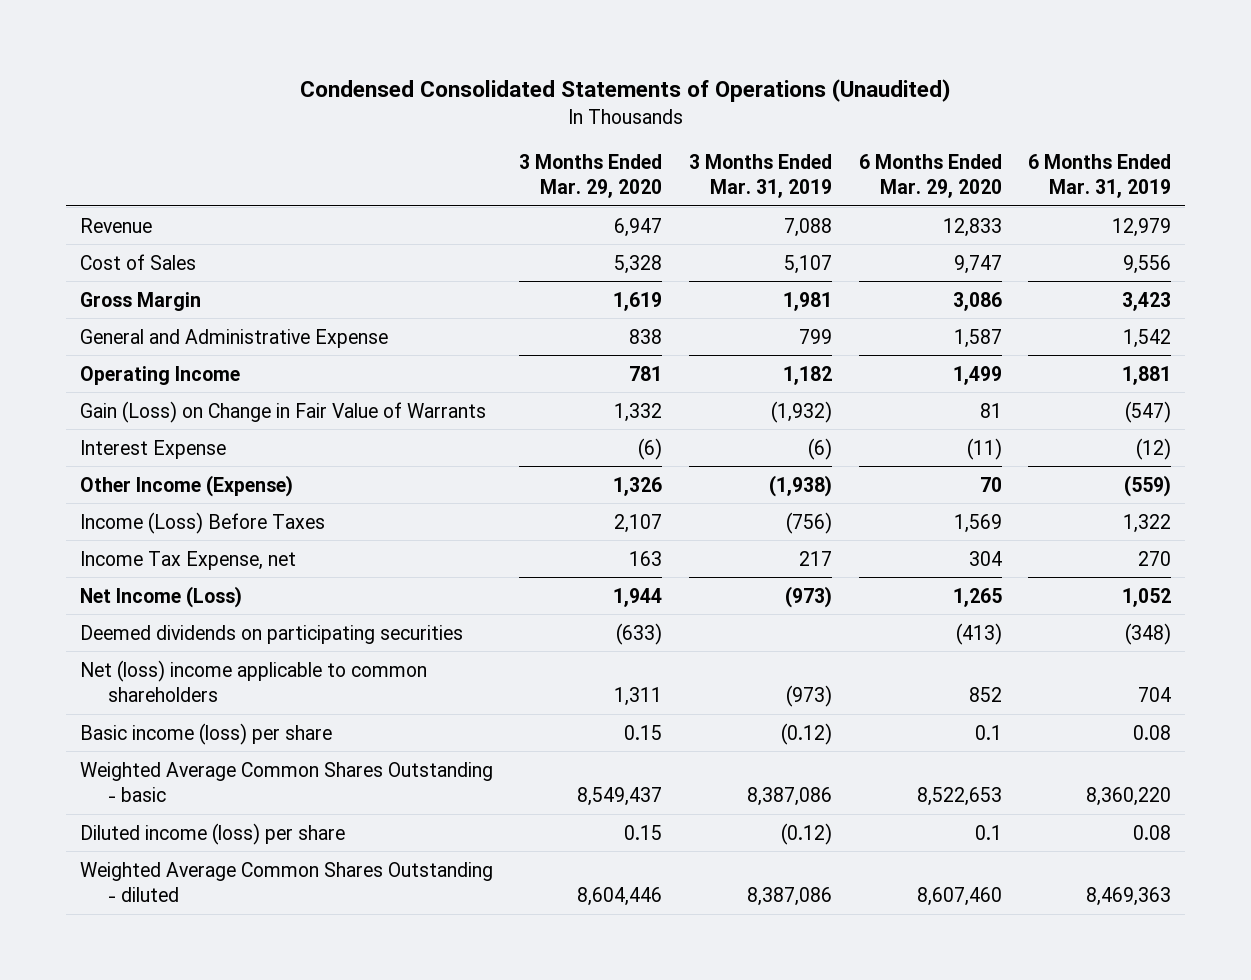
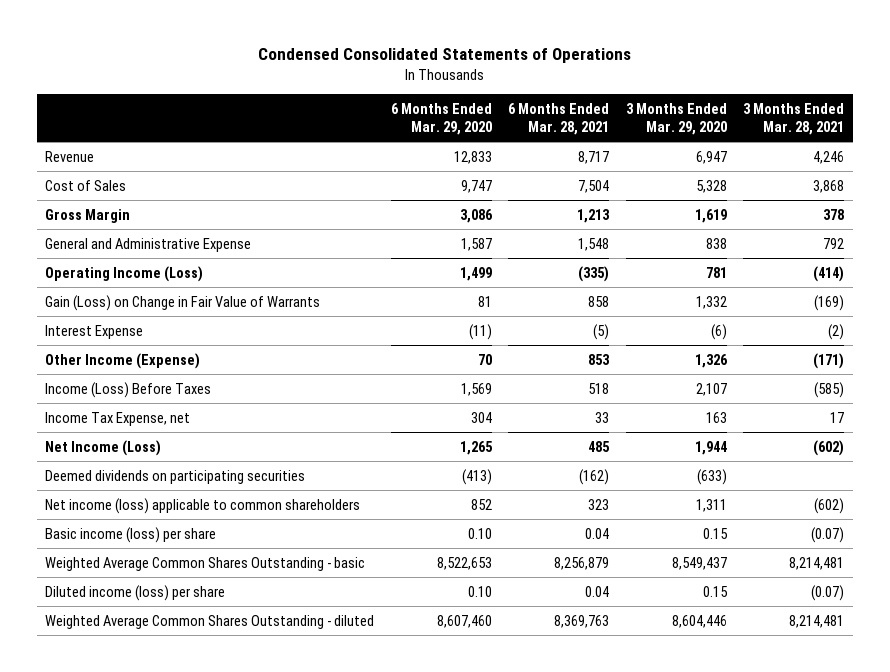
- Condensed Consolidated Statements of Operations (Unaudited)
+ Condensed Consolidated Statements of Operations
- | 3 Months Ended Mar. 29, 2020 | 3 Months Ended Mar. 31, 2019 | 6 Months Ended Mar. 29, 2020 | 6 Months Ended Mar. 31, 2019
+ | 6 Months Ended Mar. 29, 2020 | 6 Months Ended Mar. 28, 2021 | 3 Months Ended Mar. 29, 2020 | 3 Months Ended Mar. 28, 2021
- Operating Income | 781 | 1,182 | 1,499 | 1,881
+ Operating Income (Loss) | 1,499 | (335) | 781 | (414)
- Net (loss) income applicable to common shareholders | 1,311 | (973) | 852 | 704
- Basic income (loss) per share | 0.15 | (0.12) | 0.1 | 0.08
+ Net income (loss) applicable to common shareholders | 852 | 323 | 1,311 | (602)
+ Basic income (loss) per share | 0.10 | 0.04 | 0.15 | (0.07)
- Diluted income (loss) per share | 0.15 | (0.12) | 0.1 | 0.08
+ Diluted income (loss) per share | 0.10 | 0.04 | 0.15 | (0.07)

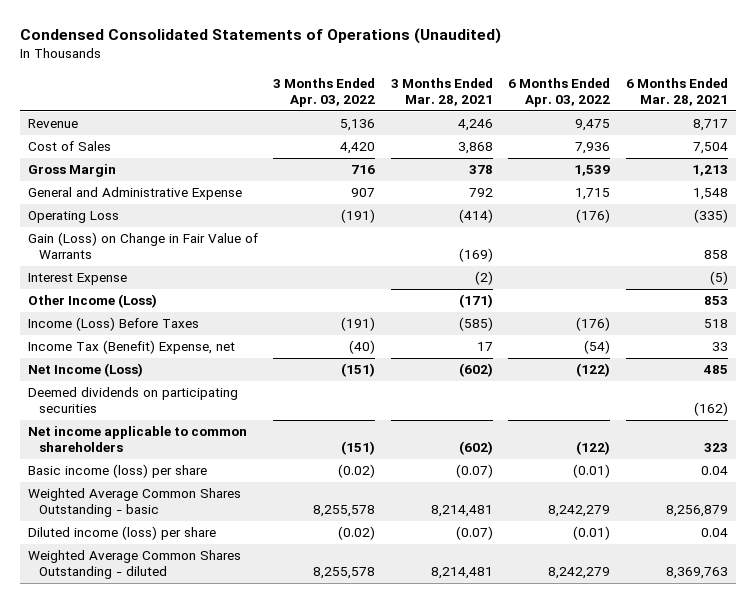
- Condensed Consolidated Statements of Operations
+ Condensed Consolidated Statements of Operations (Unaudited)
- | 6 Months Ended Mar. 29, 2020 | 6 Months Ended Mar. 28, 2021 | 3 Months Ended Mar. 29, 2020 | 3 Months Ended Mar. 28, 2021
+ | 3 Months Ended Apr. 03, 2022 | 3 Months Ended Mar. 28, 2021 | 6 Months Ended Apr. 03, 2022 | 6 Months Ended Mar. 28, 2021
- Operating Income (Loss) | 1,499 | (335) | 781 | (414)
+ Operating Loss | (191) | (414) | (176) | (335)
- Other Income (Expense) | 70 | 853 | 1,326 | (171)
+ Other Income (Loss) | | (171) | | 853
- Income Tax Expense, net | 304 | 33 | 163 | 17
+ Income Tax (Benefit) Expense, net | (40) | 17 | (54) | 33
- Net income (loss) applicable to common shareholders | 852 | 323 | 1,311 | (602)
+ Net income applicable to common shareholders | (151) | (602) | (122) | 323

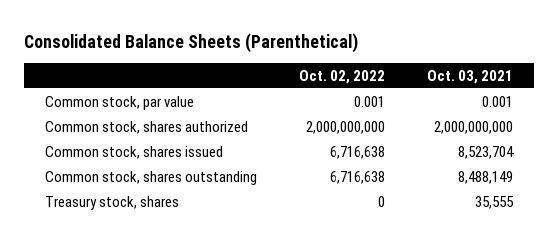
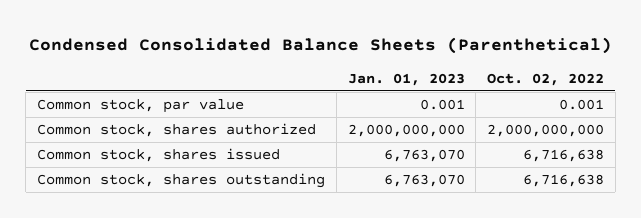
- Consolidated Balance Sheets (Parenthetical)
+ Condensed Consolidated Balance Sheets (Parenthetical)
- | Oct. 02, 2022 | Oct. 03, 2021
+ | Jan. 01, 2023 | Oct. 02, 2022
- Treasury stock, shares | 0 | 35,555

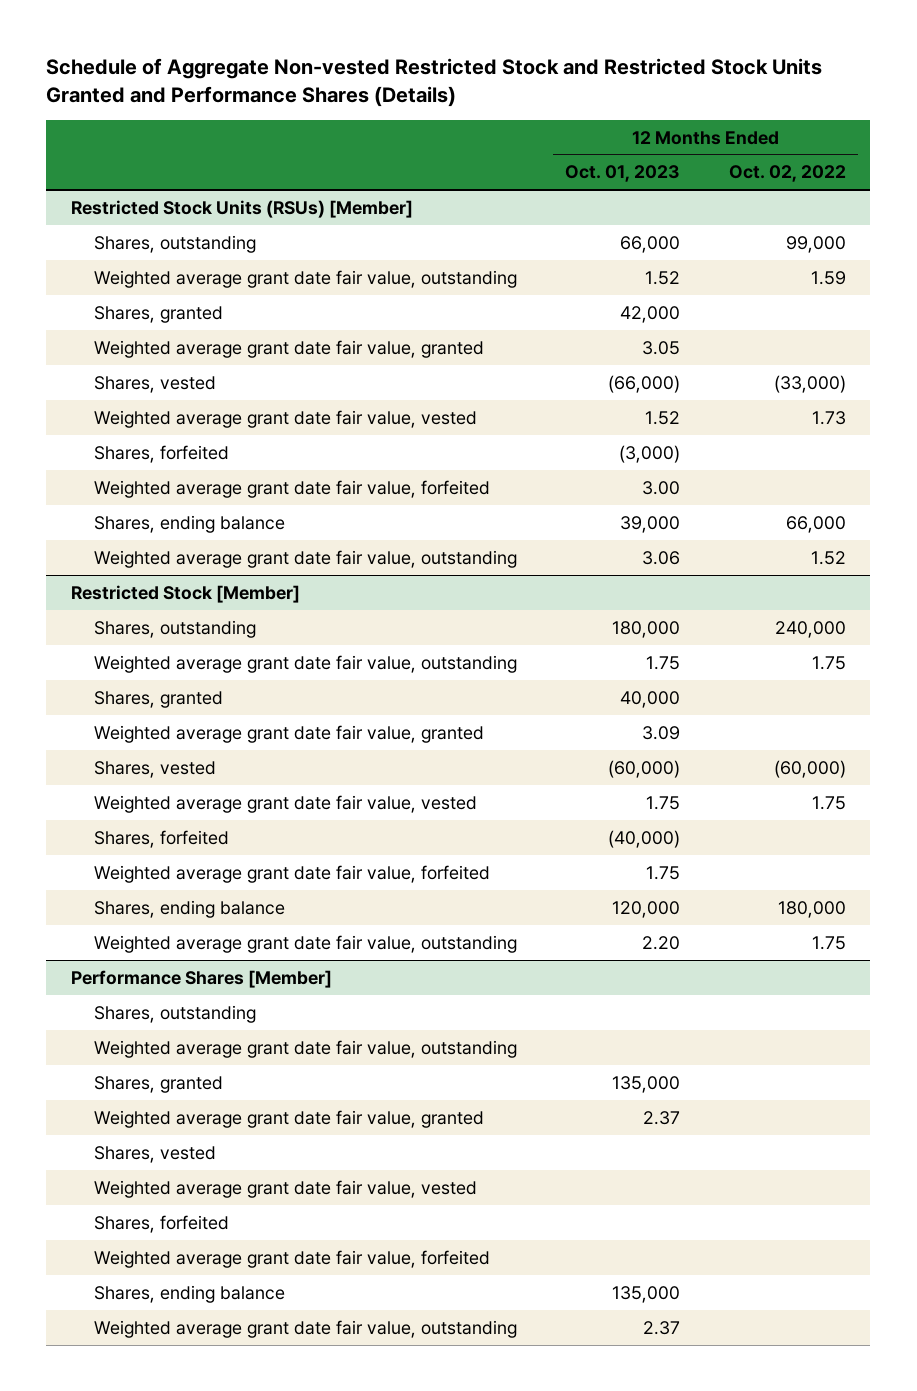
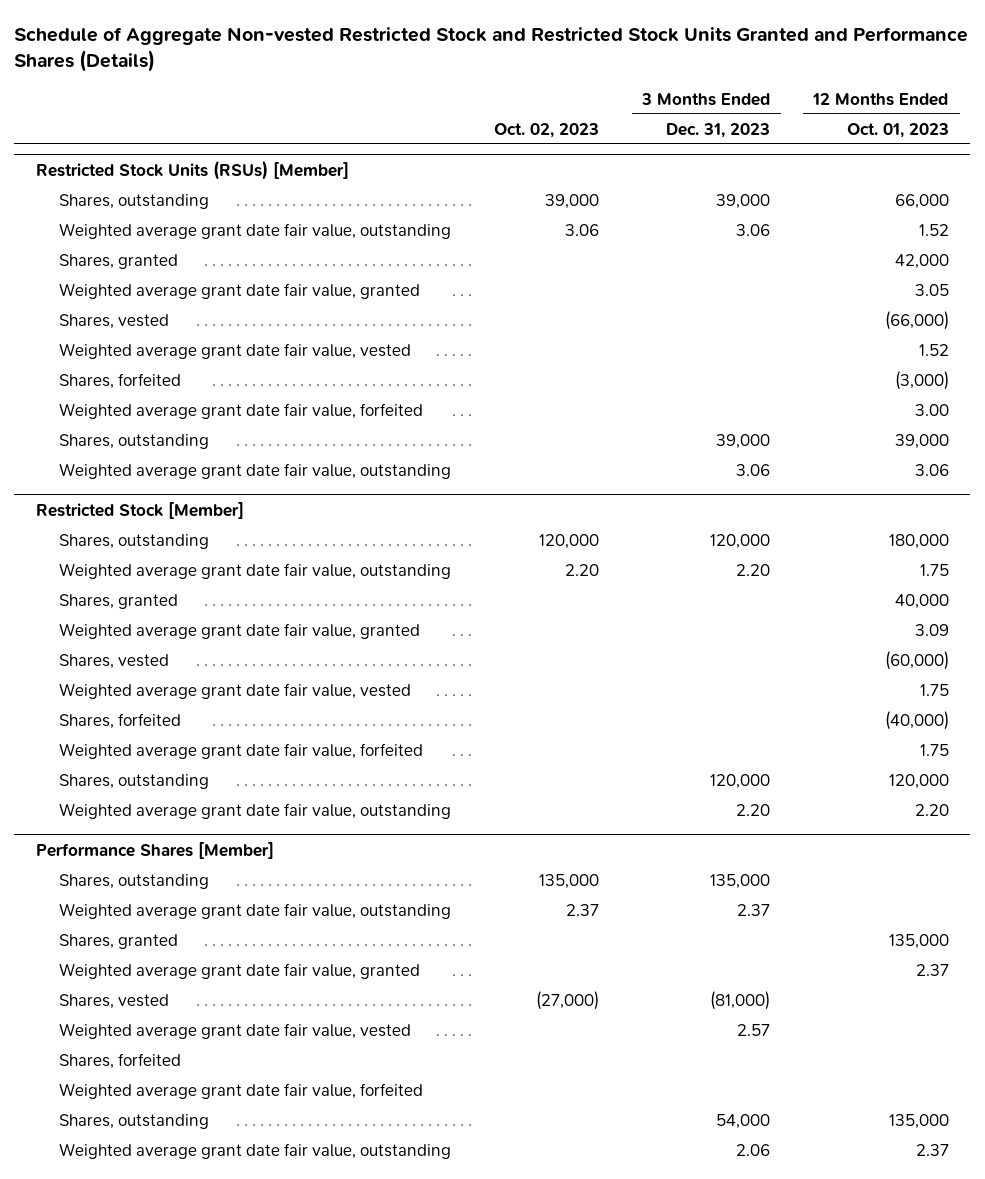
- | 12 Months Ended Oct. 01, 2023 | 12 Months Ended Oct. 02, 2022
+ | Oct. 02, 2023 | 3 Months Ended Dec. 31, 2023 | 12 Months Ended Oct. 01, 2023
@ Restricted Stock Units (RSUs) [Member]
- Shares, ending balance | 39,000 | 66,000
+ Shares, outstanding | | 39,000 | 39,000
@ Restricted Stock [Member]
- Shares, ending balance | 120,000 | 180,000
+ Shares, outstanding | | 120,000 | 120,000
@ Performance Shares [Member]
- Shares, ending balance | 135,000 |
+ Shares, outstanding | | 54,000 | 135,000

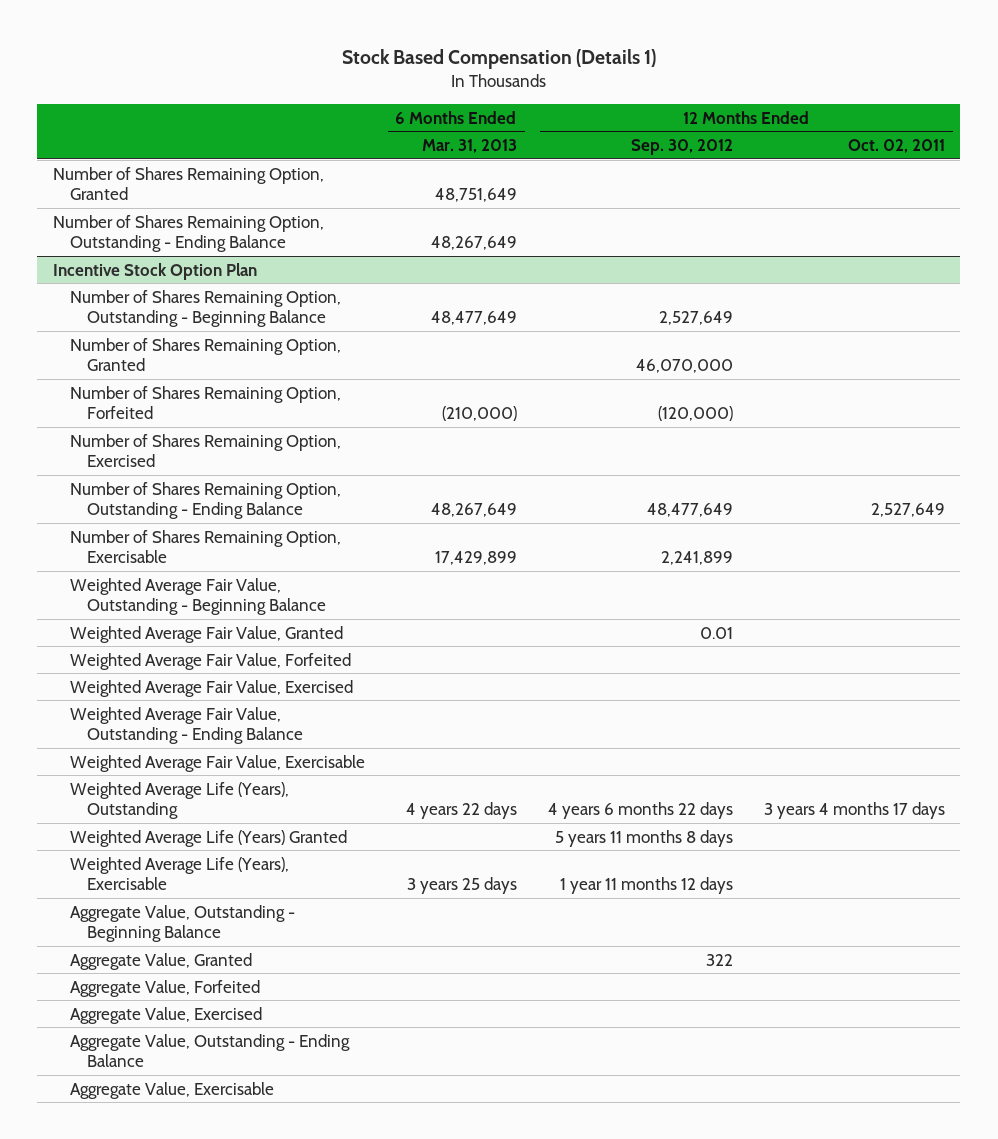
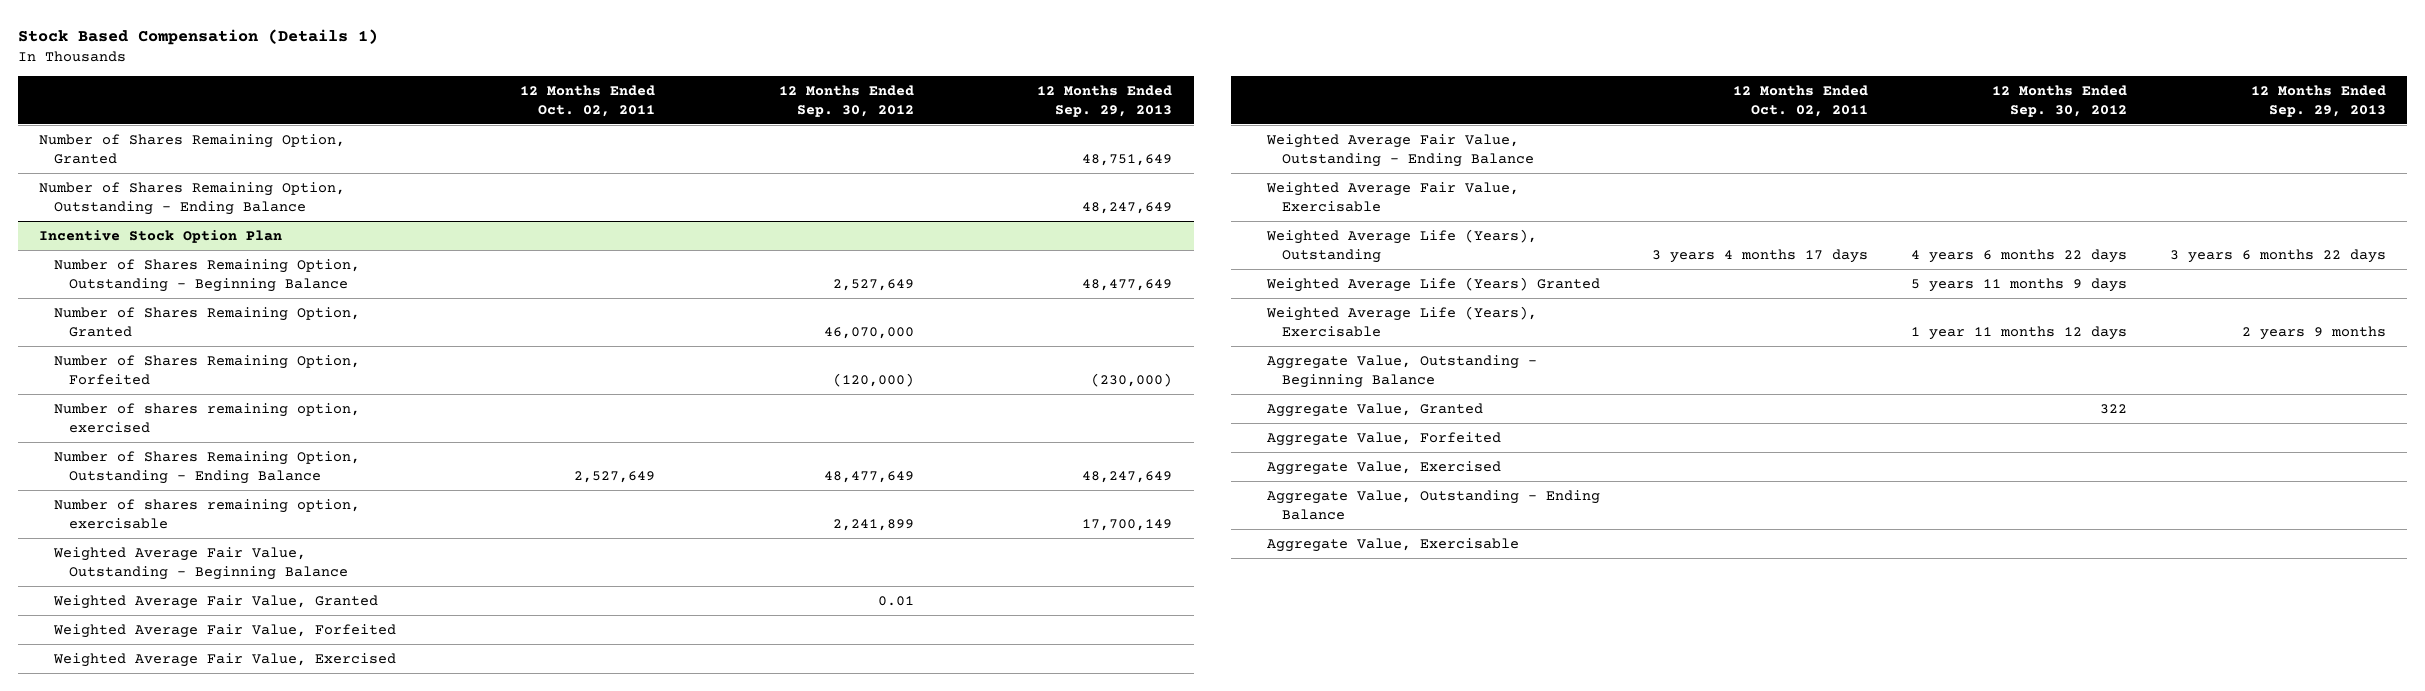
- | 6 Months Ended Mar. 31, 2013 | 12 Months Ended Sep. 30, 2012 | 12 Months Ended Oct. 02, 2011
+ | 12 Months Ended Oct. 02, 2011 | 12 Months Ended Sep. 30, 2012 | 12 Months Ended Sep. 29, 2013
@ Incentive Stock Option Plan
- Number of Shares Remaining Option, Exercised
+ Number of shares remaining option, exercised
- Number of Shares Remaining Option, Exercisable | 17,429,899 | 2,241,899 |
+ Number of shares remaining option, exercisable | | 2,241,899 | 17,700,149
- Weighted Average Life (Years) Granted | | 5 years 11 months 8 days |
+ Weighted Average Life (Years) Granted | | 5 years 11 months 9 days |

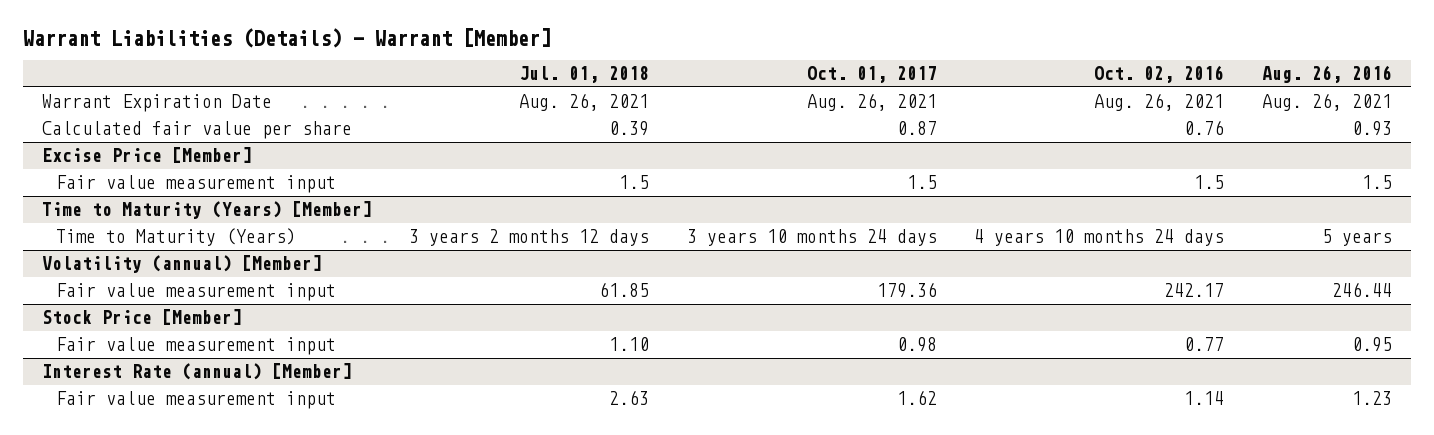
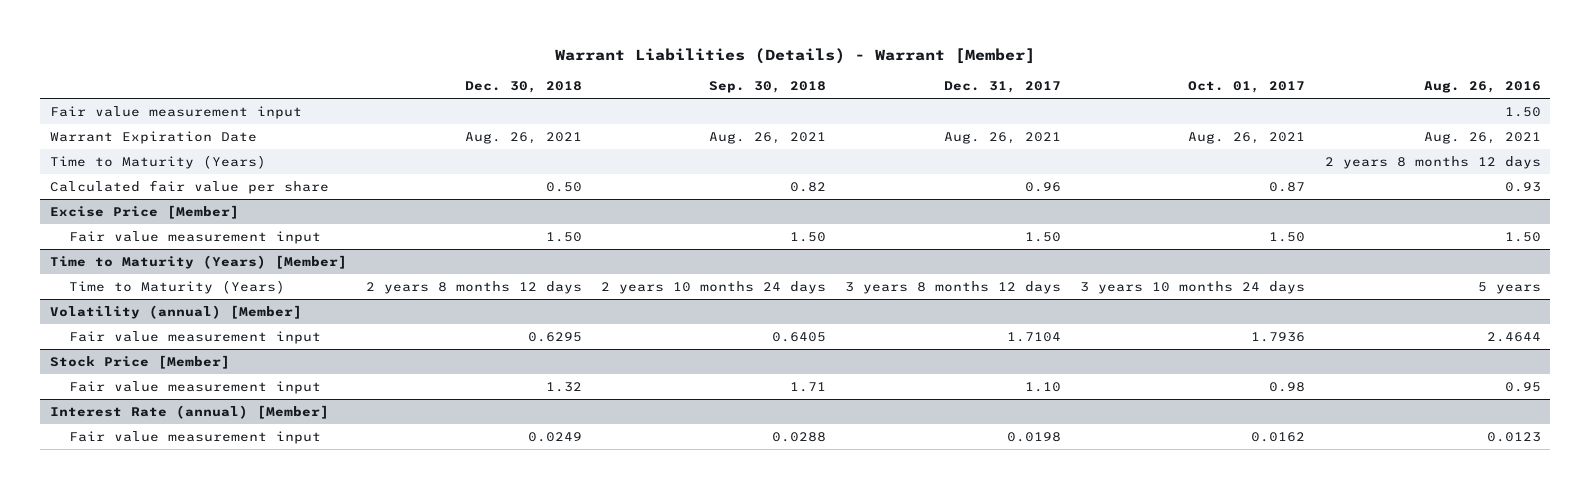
- | Jul. 01, 2018 | Oct. 01, 2017 | Oct. 02, 2016 | Aug. 26, 2016
+ | Dec. 30, 2018 | Sep. 30, 2018 | Dec. 31, 2017 | Oct. 01, 2017 | Aug. 26, 2016
+ Fair value measurement input | | | | | 1.50
+ Time to Maturity (Years) | | | | | 2 years 8 months 12 days
@ Excise Price [Member]
- Fair value measurement input | 1.5 | 1.5 | 1.5 | 1.5
+ Fair value measurement input | 1.50 | 1.50 | 1.50 | 1.50 | 1.50
@ Volatility (annual) [Member]
- Fair value measurement input | 61.85 | 179.36 | 242.17 | 246.44
+ Fair value measurement input | 0.6295 | 0.6405 | 1.7104 | 1.7936 | 2.4644
@ Interest Rate (annual) [Member]
- Fair value measurement input | 2.63 | 1.62 | 1.14 | 1.23
+ Fair value measurement input | 0.0249 | 0.0288 | 0.0198 | 0.0162 | 0.0123

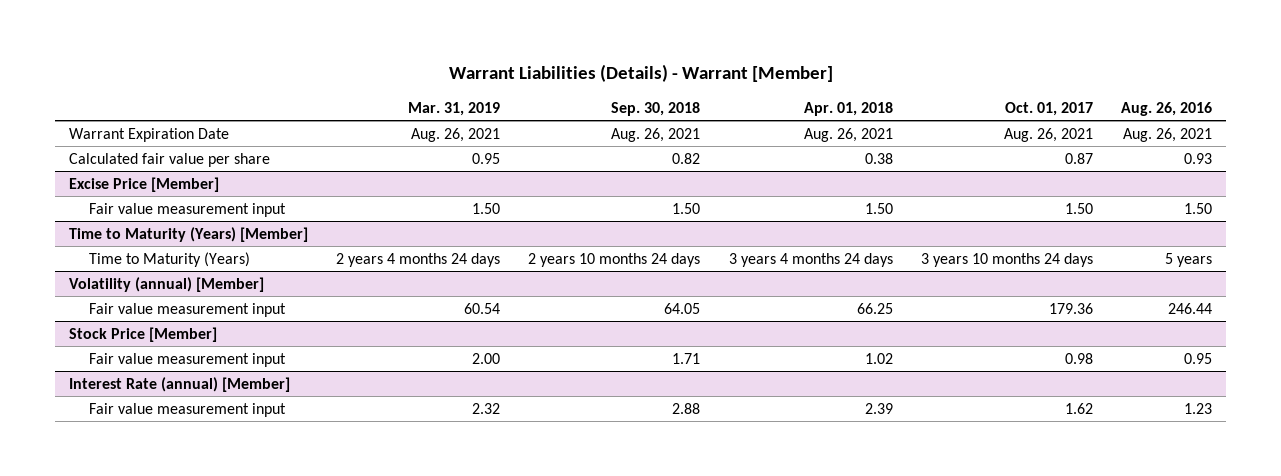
- | Dec. 30, 2018 | Sep. 30, 2018 | Dec. 31, 2017 | Oct. 01, 2017 | Aug. 26, 2016
+ | Mar. 31, 2019 | Sep. 30, 2018 | Apr. 01, 2018 | Oct. 01, 2017 | Aug. 26, 2016
- Fair value measurement input | | | | | 1.50
- Time to Maturity (Years) | | | | | 2 years 8 months 12 days
@ Volatility (annual) [Member]
- Fair value measurement input | 0.6295 | 0.6405 | 1.7104 | 1.7936 | 2.4644
+ Fair value measurement input | 60.54 | 64.05 | 66.25 | 179.36 | 246.44
@ Interest Rate (annual) [Member]
- Fair value measurement input | 0.0249 | 0.0288 | 0.0198 | 0.0162 | 0.0123
+ Fair value measurement input | 2.32 | 2.88 | 2.39 | 1.62 | 1.23

